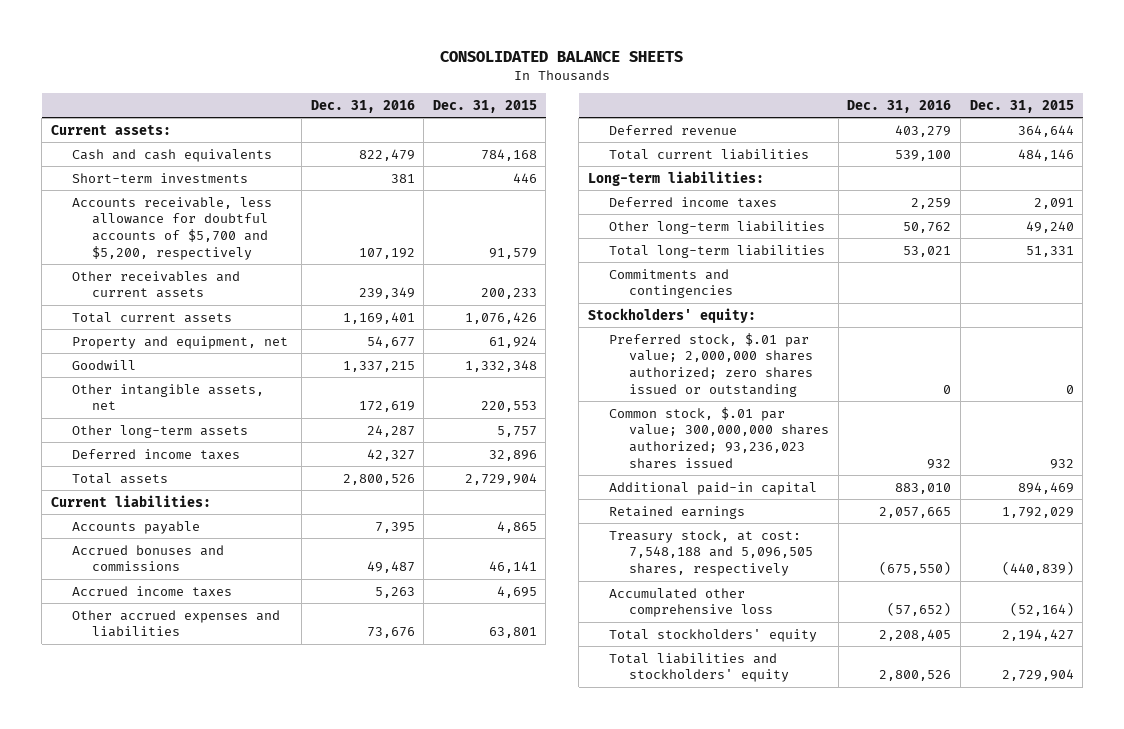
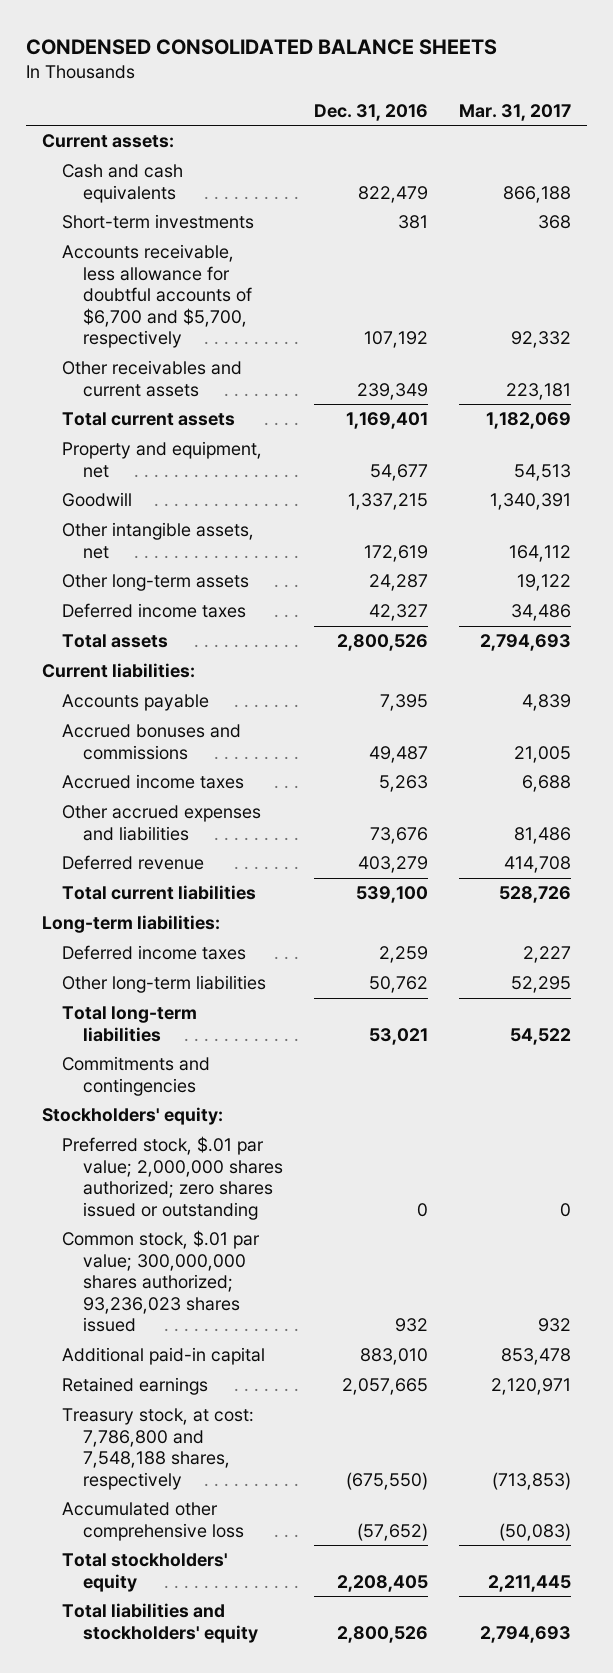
- CONSOLIDATED BALANCE SHEETS
+ CONDENSED CONSOLIDATED BALANCE SHEETS
- | Dec. 31, 2016 | Dec. 31, 2015
+ | Dec. 31, 2016 | Mar. 31, 2017
- Accounts receivable, less allowance for doubtful accounts of $5,700 and $5,200, respectively | 107,192 | 91,579
+ Accounts receivable, less allowance for doubtful accounts of $6,700 and $5,700, respectively | 107,192 | 92,332
- Treasury stock, at cost: 7,548,188 and 5,096,505 shares, respectively | (675,550) | (440,839)
+ Treasury stock, at cost: 7,786,800 and 7,548,188 shares, respectively | (675,550) | (713,853)

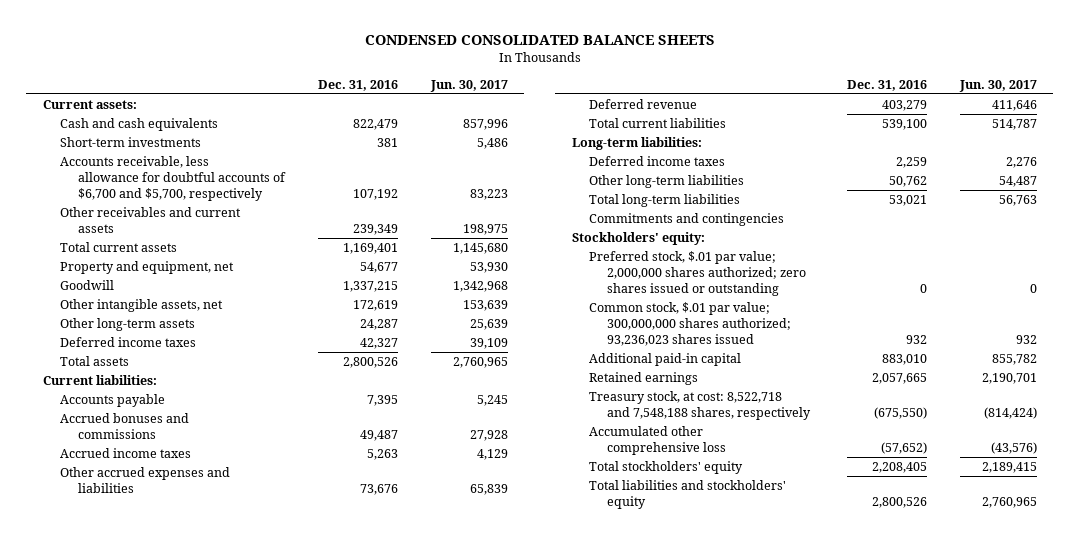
- | Dec. 31, 2016 | Mar. 31, 2017
+ | Dec. 31, 2016 | Jun. 30, 2017
- Treasury stock, at cost: 7,786,800 and 7,548,188 shares, respectively | (675,550) | (713,853)
+ Treasury stock, at cost: 8,522,718 and 7,548,188 shares, respectively | (675,550) | (814,424)

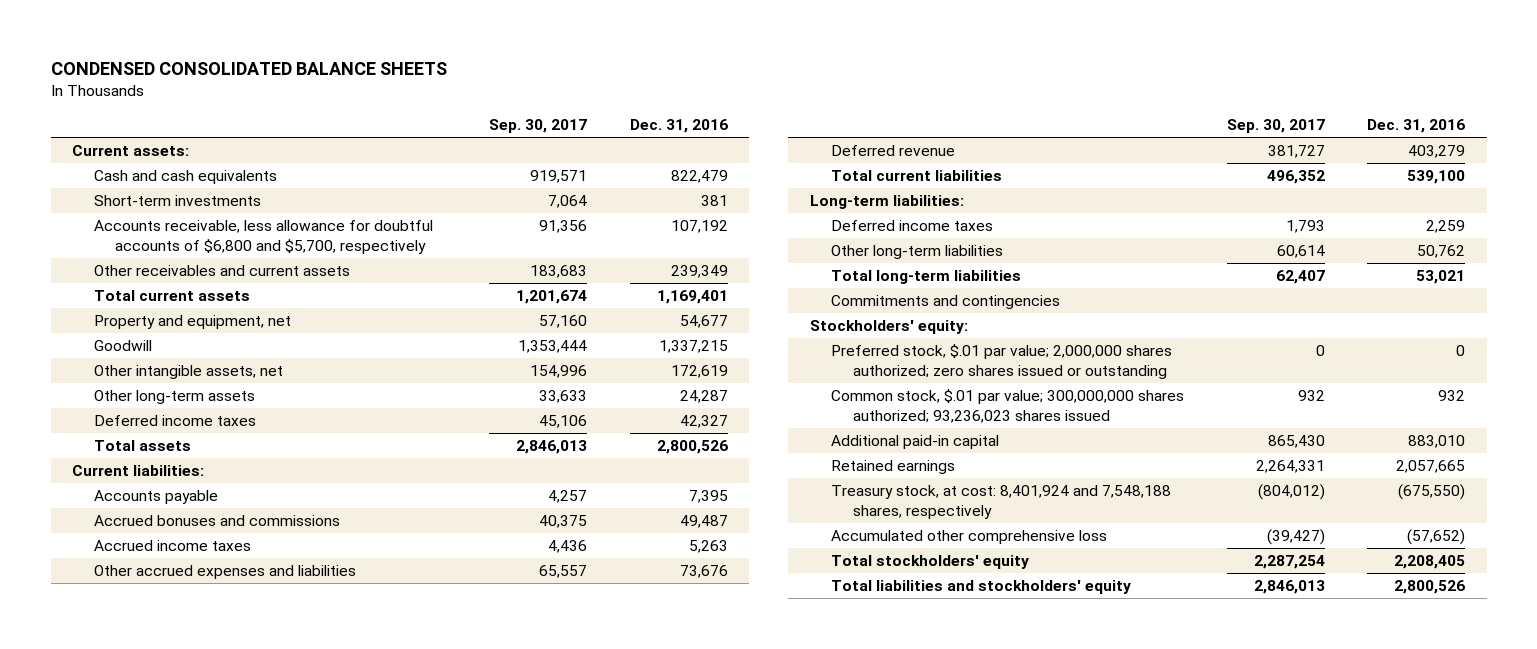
- | Dec. 31, 2016 | Jun. 30, 2017
+ | Sep. 30, 2017 | Dec. 31, 2016
- Accounts receivable, less allowance for doubtful accounts of $6,700 and $5,700, respectively | 107,192 | 83,223
+ Accounts receivable, less allowance for doubtful accounts of $6,800 and $5,700, respectively | 91,356 | 107,192
- Treasury stock, at cost: 8,522,718 and 7,548,188 shares, respectively | (675,550) | (814,424)
+ Treasury stock, at cost: 8,401,924 and 7,548,188 shares, respectively | (804,012) | (675,550)

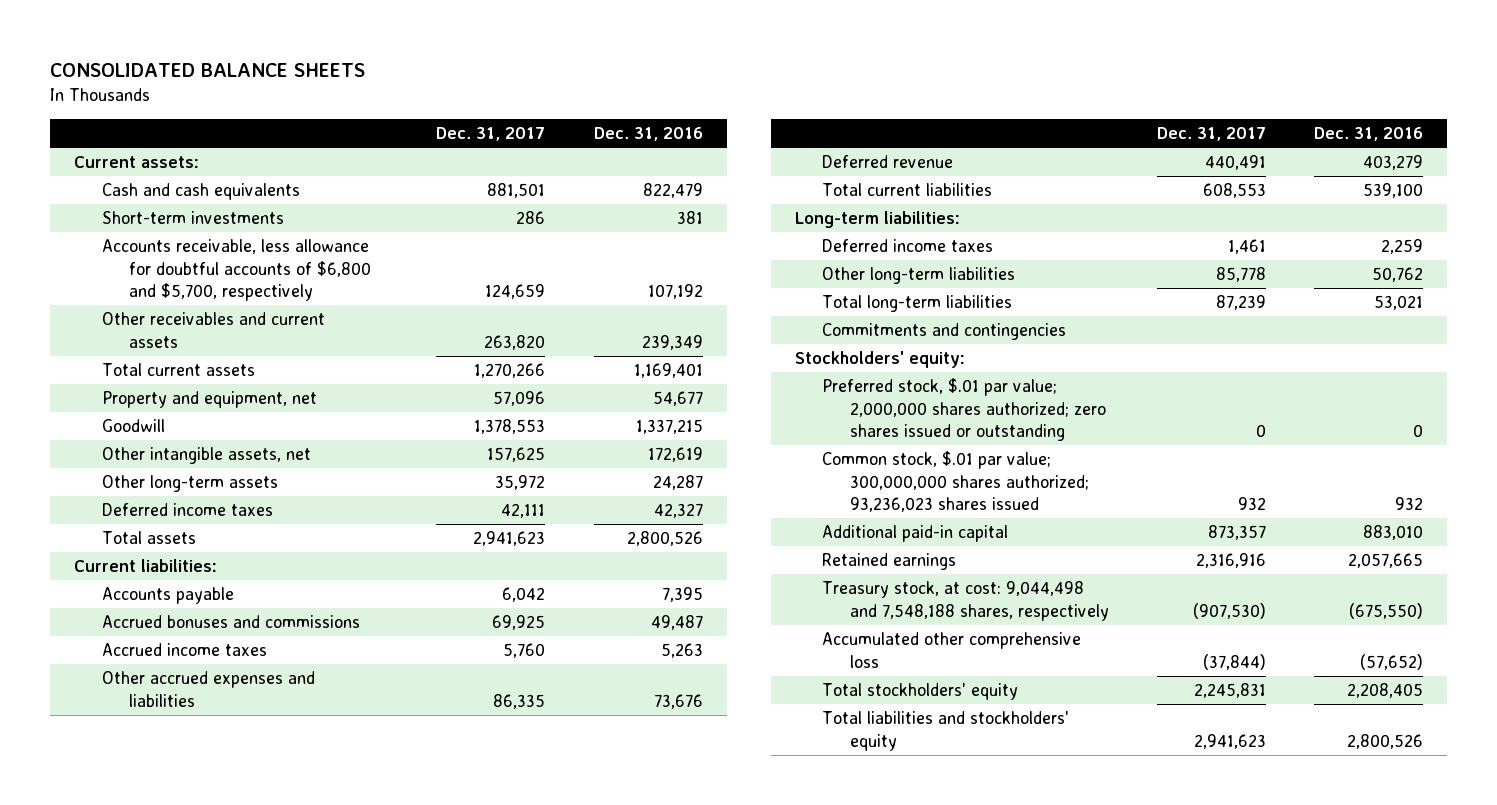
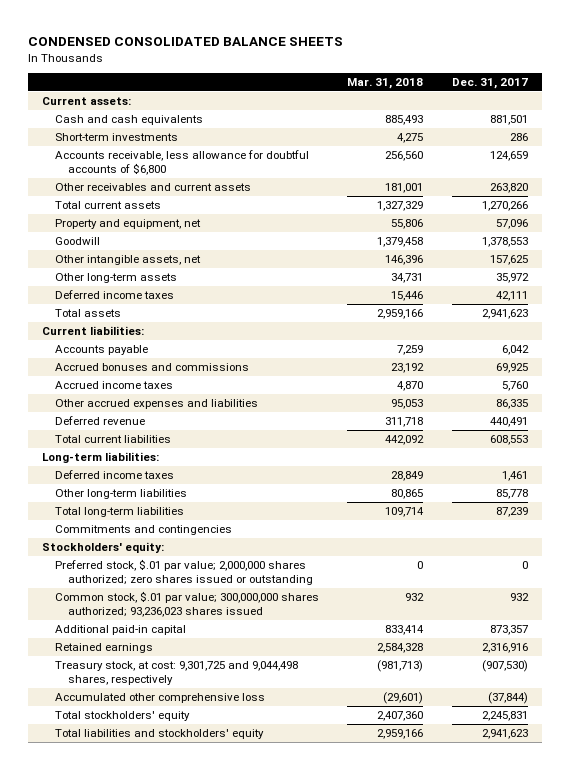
- CONSOLIDATED BALANCE SHEETS
+ CONDENSED CONSOLIDATED BALANCE SHEETS
- | Dec. 31, 2017 | Dec. 31, 2016
+ | Mar. 31, 2018 | Dec. 31, 2017
- Accounts receivable, less allowance for doubtful accounts of $6,800 and $5,700, respectively | 124,659 | 107,192
+ Accounts receivable, less allowance for doubtful accounts of $6,800 | 256,560 | 124,659
- Treasury stock, at cost: 9,044,498 and 7,548,188 shares, respectively | (907,530) | (675,550)
+ Treasury stock, at cost: 9,301,725 and 9,044,498 shares, respectively | (981,713) | (907,530)

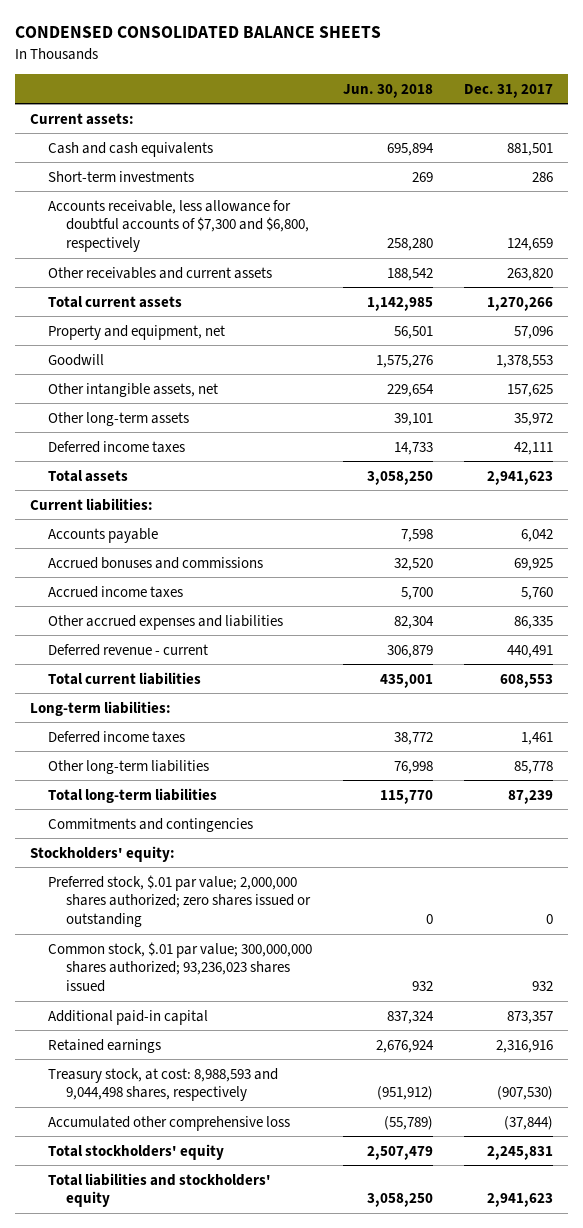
- | Mar. 31, 2018 | Dec. 31, 2017
+ | Jun. 30, 2018 | Dec. 31, 2017
- Accounts receivable, less allowance for doubtful accounts of $6,800 | 256,560 | 124,659
+ Accounts receivable, less allowance for doubtful accounts of $7,300 and $6,800, respectively | 258,280 | 124,659
- Deferred revenue | 311,718 | 440,491
+ Deferred revenue - current | 306,879 | 440,491
- Treasury stock, at cost: 9,301,725 and 9,044,498 shares, respectively | (981,713) | (907,530)
+ Treasury stock, at cost: 8,988,593 and 9,044,498 shares, respectively | (951,912) | (907,530)

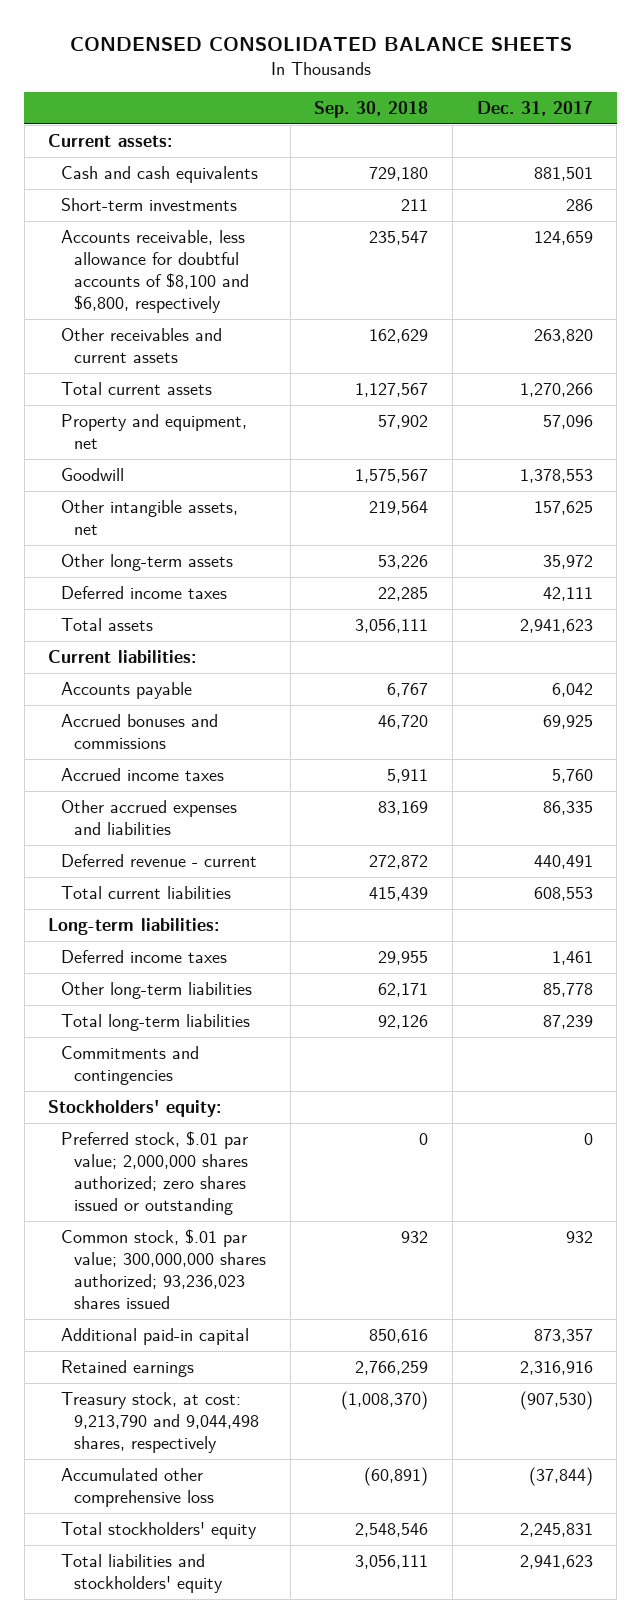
- | Jun. 30, 2018 | Dec. 31, 2017
+ | Sep. 30, 2018 | Dec. 31, 2017
- Accounts receivable, less allowance for doubtful accounts of $7,300 and $6,800, respectively | 258,280 | 124,659
+ Accounts receivable, less allowance for doubtful accounts of $8,100 and $6,800, respectively | 235,547 | 124,659
- Treasury stock, at cost: 8,988,593 and 9,044,498 shares, respectively | (951,912) | (907,530)
+ Treasury stock, at cost: 9,213,790 and 9,044,498 shares, respectively | (1,008,370) | (907,530)

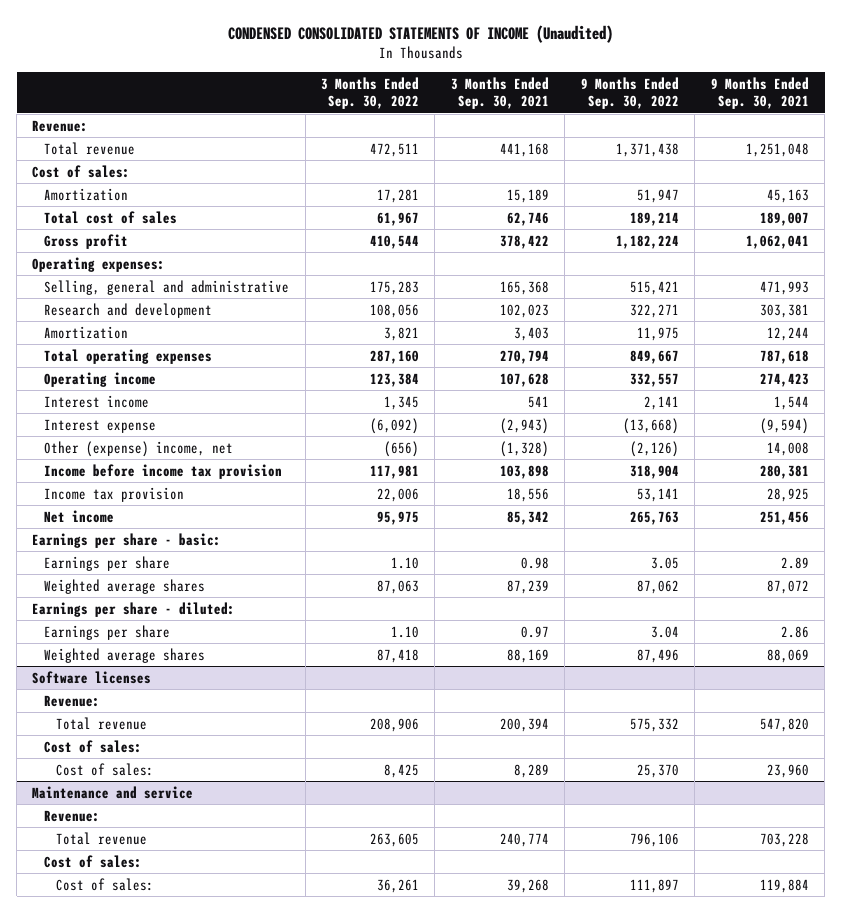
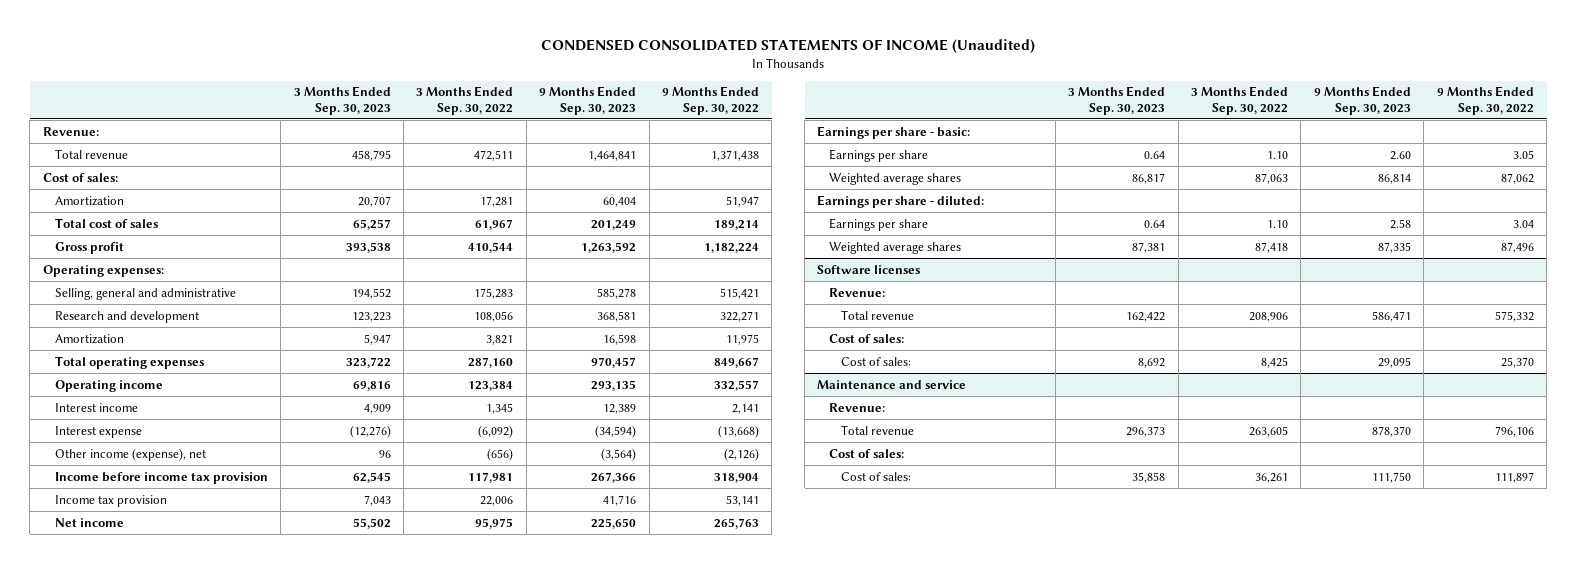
- | 3 Months Ended Sep. 30, 2022 | 3 Months Ended Sep. 30, 2021 | 9 Months Ended Sep. 30, 2022 | 9 Months Ended Sep. 30, 2021
+ | 3 Months Ended Sep. 30, 2023 | 3 Months Ended Sep. 30, 2022 | 9 Months Ended Sep. 30, 2023 | 9 Months Ended Sep. 30, 2022
- Other (expense) income, net | (656) | (1,328) | (2,126) | 14,008
+ Other income (expense), net | 96 | (656) | (3,564) | (2,126)

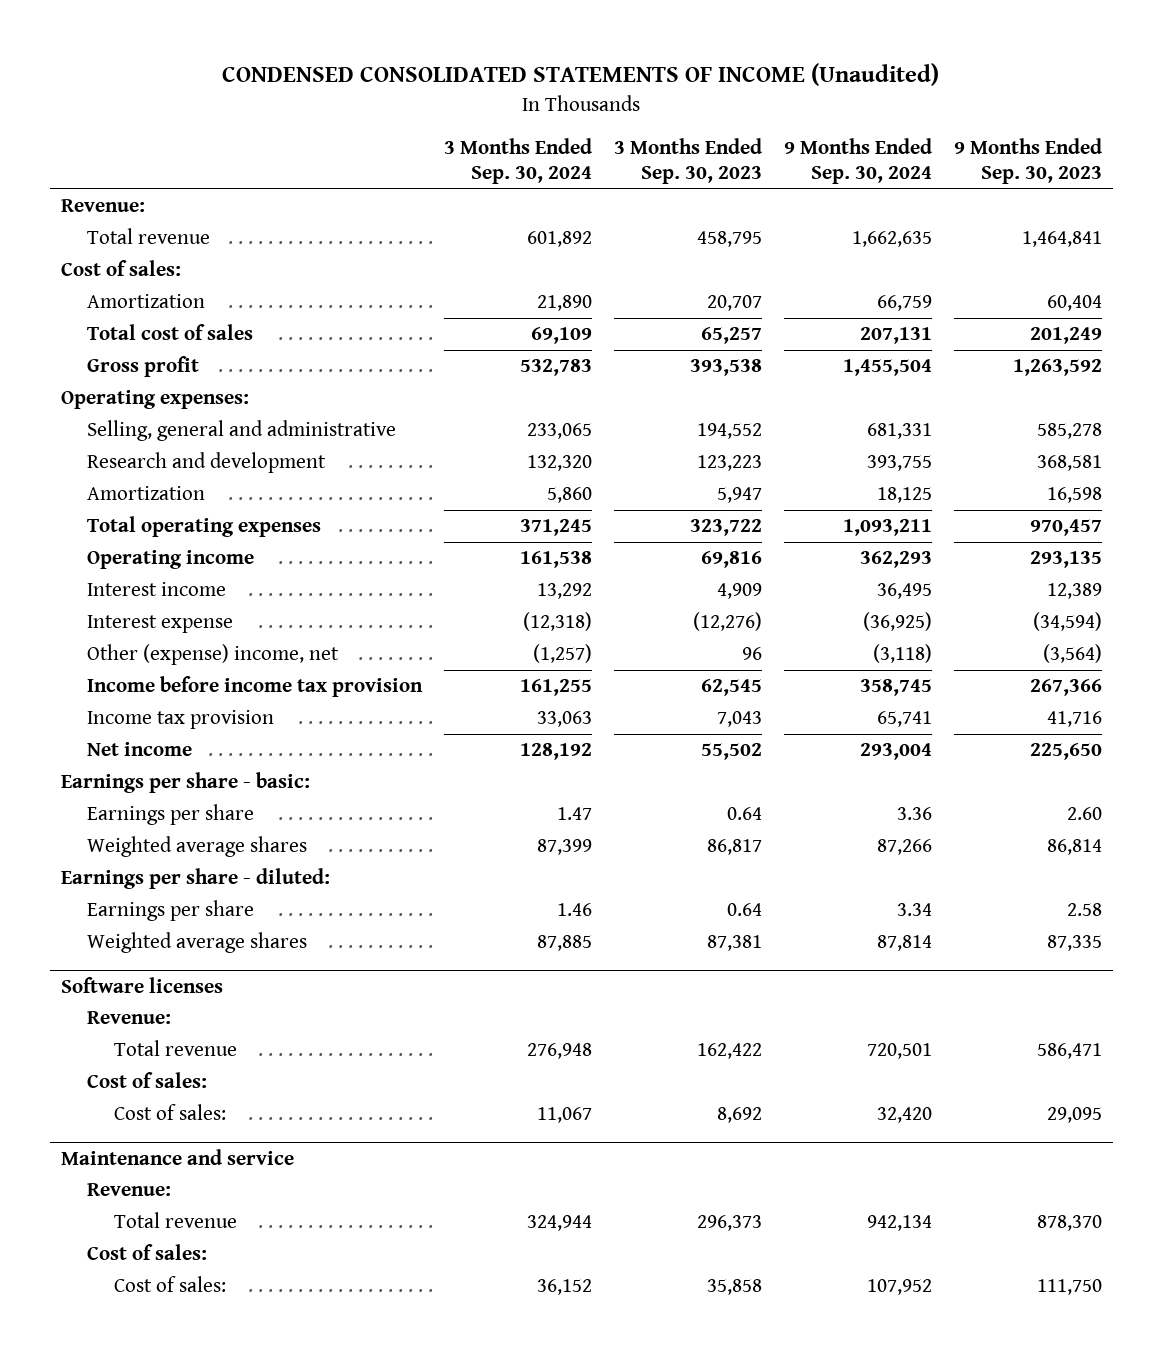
- | 3 Months Ended Sep. 30, 2023 | 3 Months Ended Sep. 30, 2022 | 9 Months Ended Sep. 30, 2023 | 9 Months Ended Sep. 30, 2022
+ | 3 Months Ended Sep. 30, 2024 | 3 Months Ended Sep. 30, 2023 | 9 Months Ended Sep. 30, 2024 | 9 Months Ended Sep. 30, 2023
- Other income (expense), net | 96 | (656) | (3,564) | (2,126)
+ Other (expense) income, net | (1,257) | 96 | (3,118) | (3,564)

